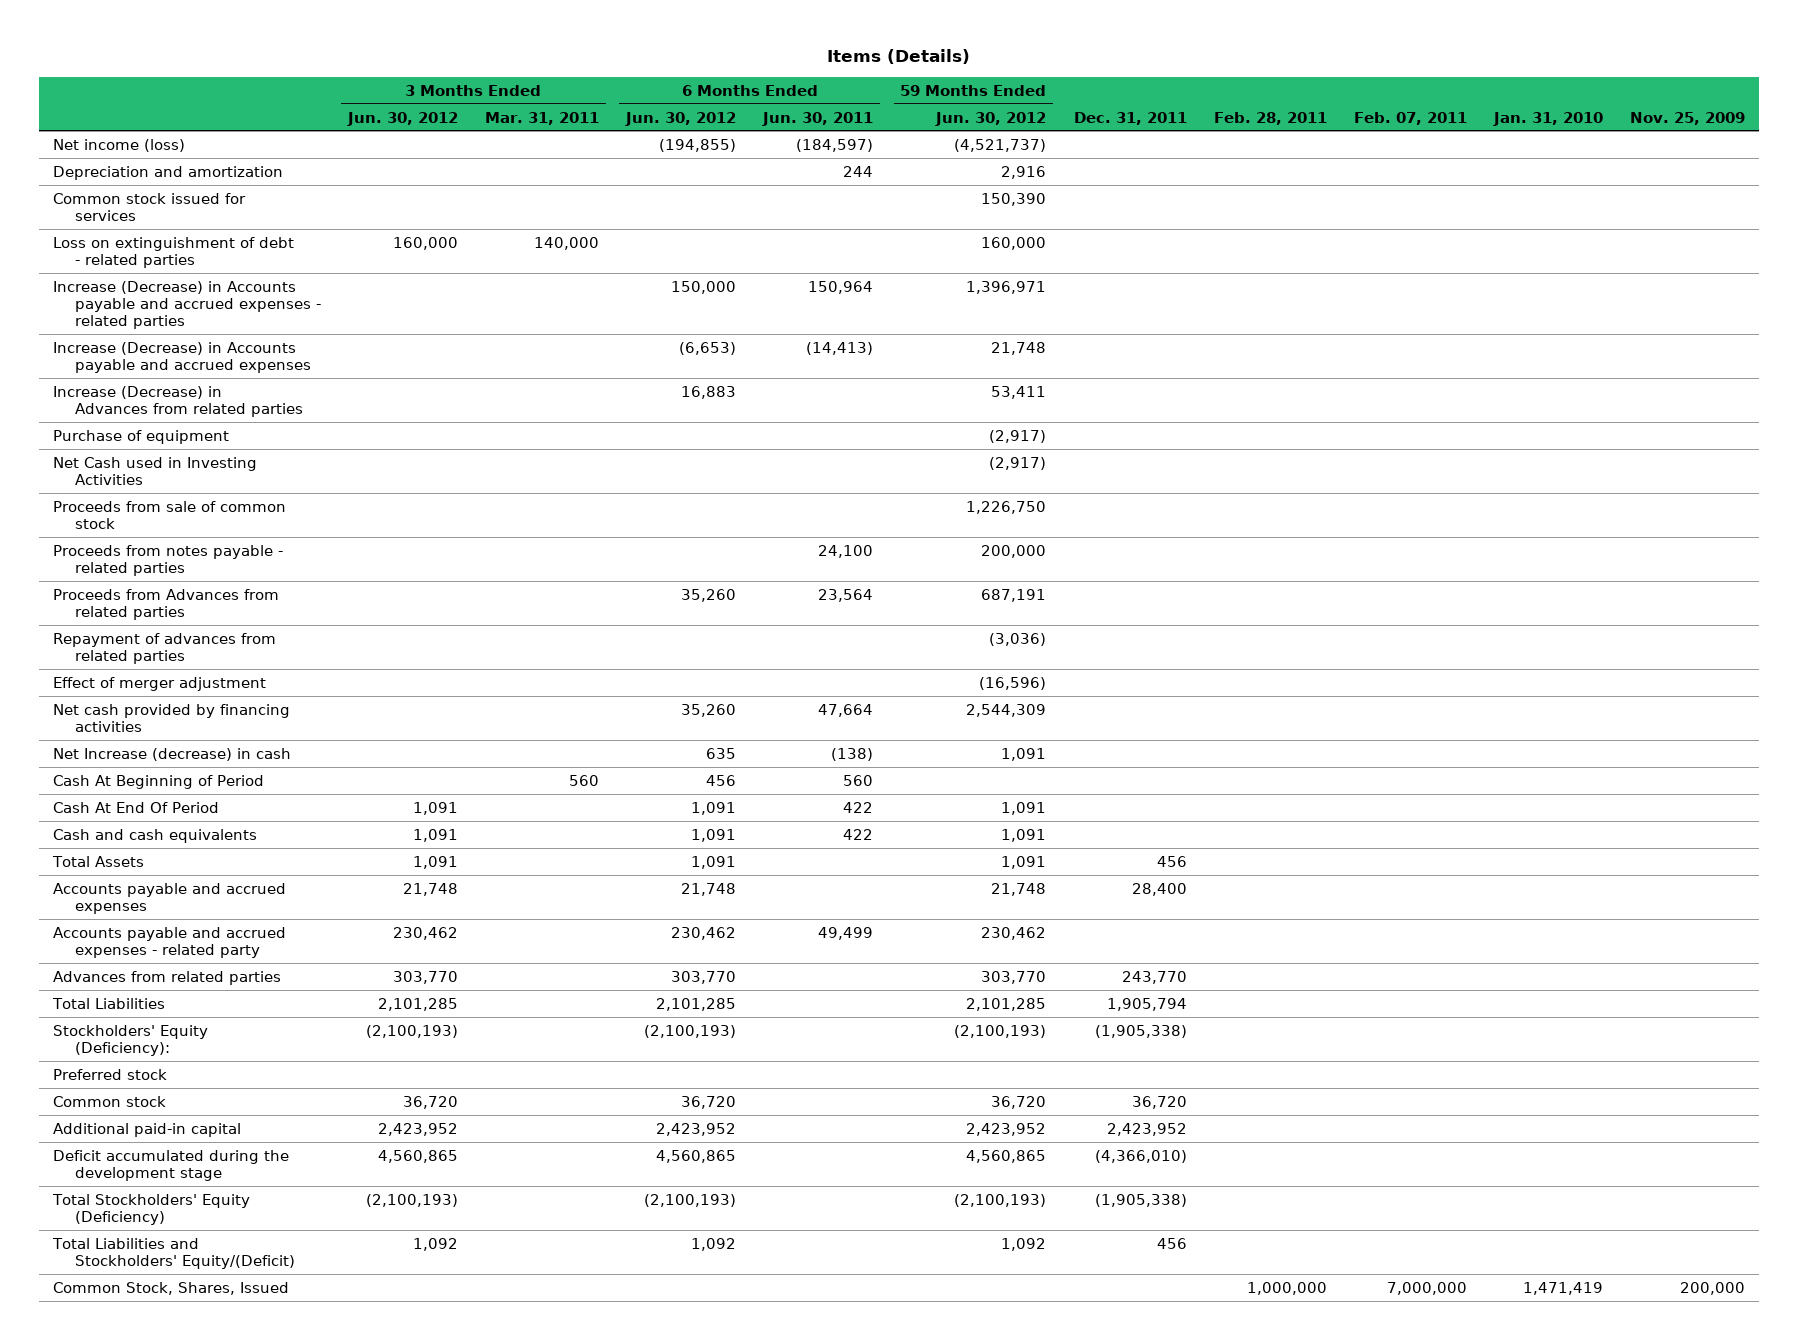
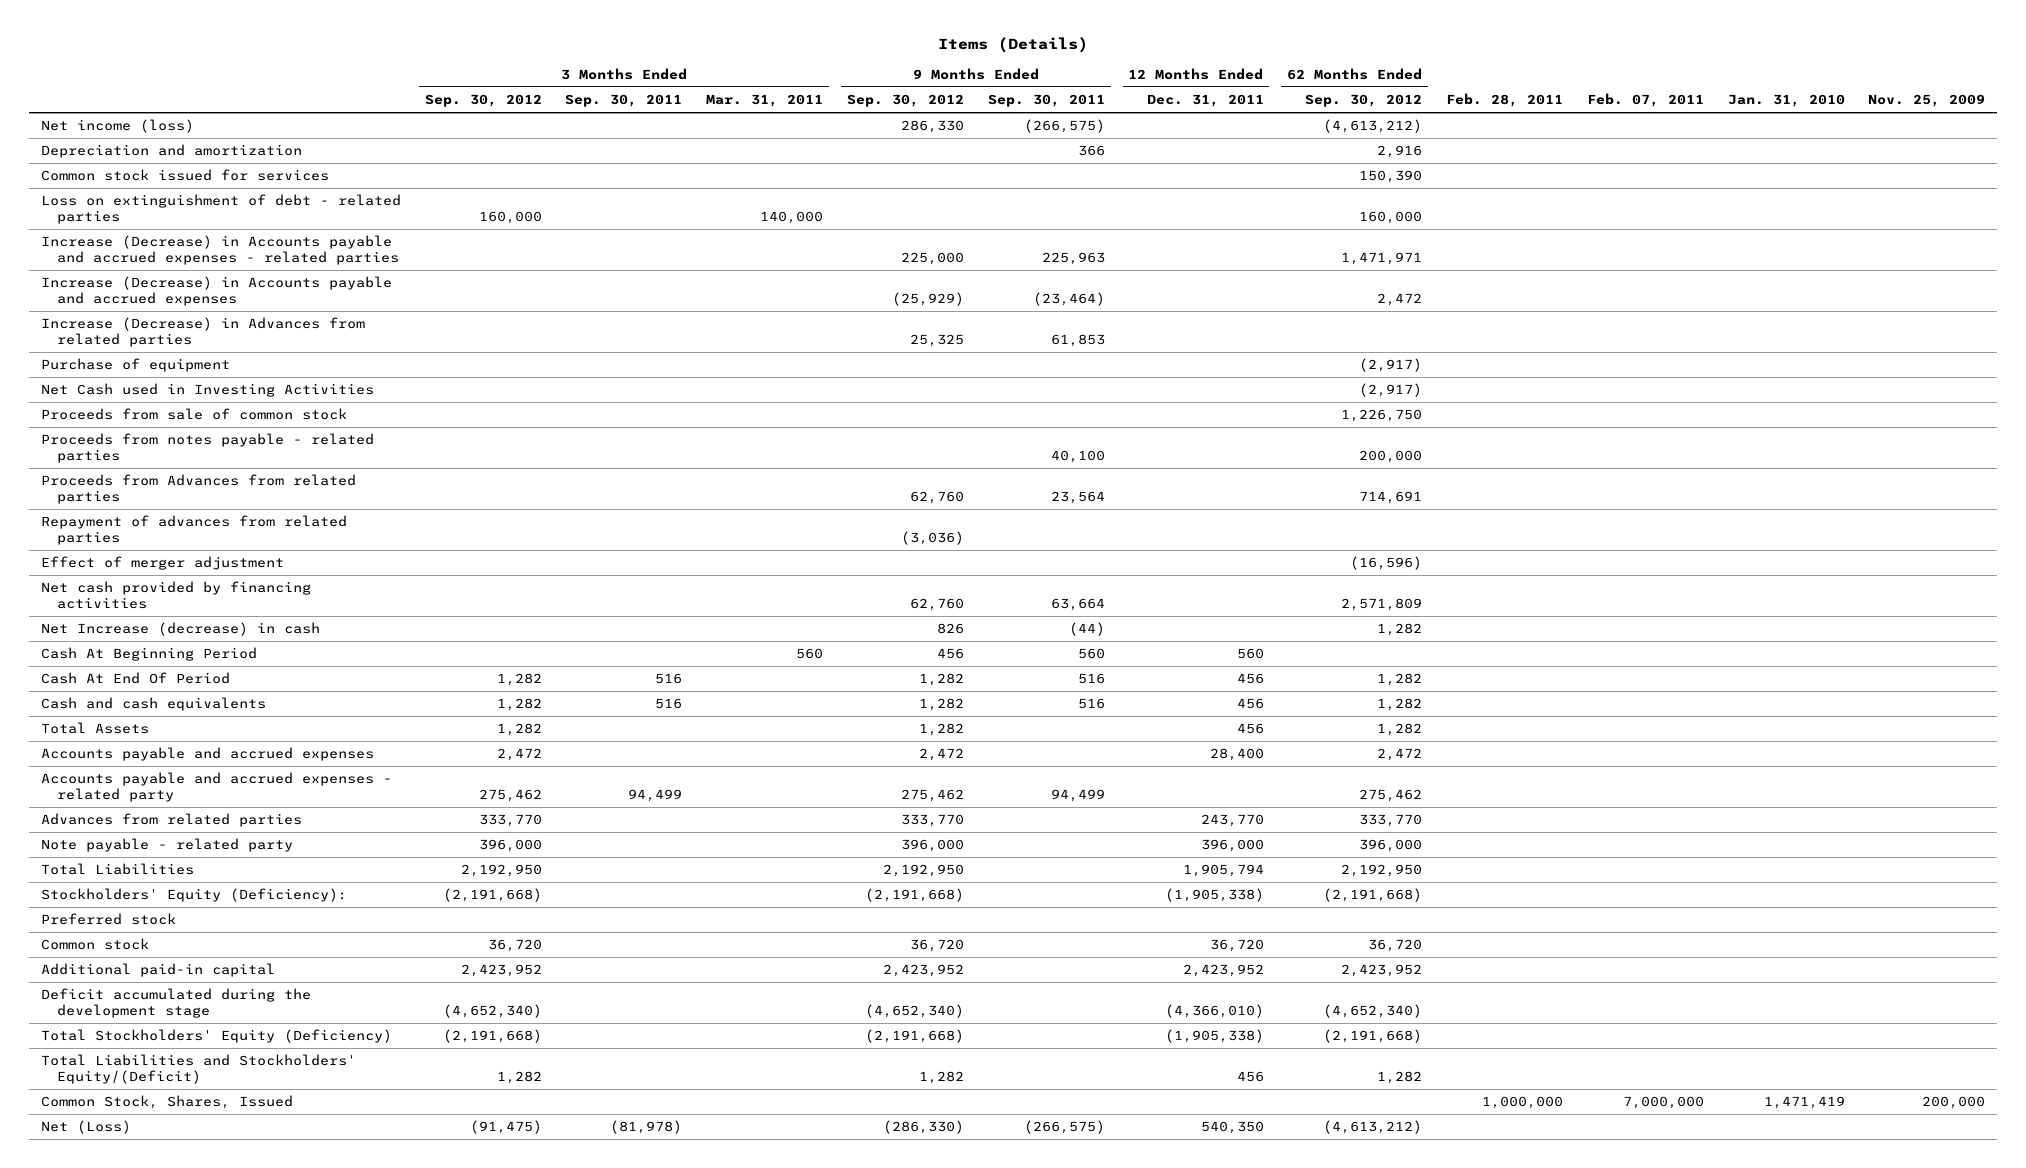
- | 3 Months Ended Jun. 30, 2012 | 3 Months Ended Mar. 31, 2011 | 6 Months Ended Jun. 30, 2012 | 6 Months Ended Jun. 30, 2011 | 59 Months Ended Jun. 30, 2012 | Dec. 31, 2011 | Feb. 28, 2011 | Feb. 07, 2011 | Jan. 31, 2010 | Nov. 25, 2009
+ | 3 Months Ended Sep. 30, 2012 | 3 Months Ended Sep. 30, 2011 | 3 Months Ended Mar. 31, 2011 | 9 Months Ended Sep. 30, 2012 | 9 Months Ended Sep. 30, 2011 | 12 Months Ended Dec. 31, 2011 | 62 Months Ended Sep. 30, 2012 | Feb. 28, 2011 | Feb. 07, 2011 | Jan. 31, 2010 | Nov. 25, 2009
- Cash At Beginning of Period | | 560 | 456 | 560 | | | | | |
+ Cash At Beginning Period | | | 560 | 456 | 560 | 560 | | | | |
+ Note payable - related party | 396,000 | | | 396,000 | | 396,000 | 396,000 | | | |
+ Net (Loss) | (91,475) | (81,978) | | (286,330) | (266,575) | 540,350 | (4,613,212) | | | |

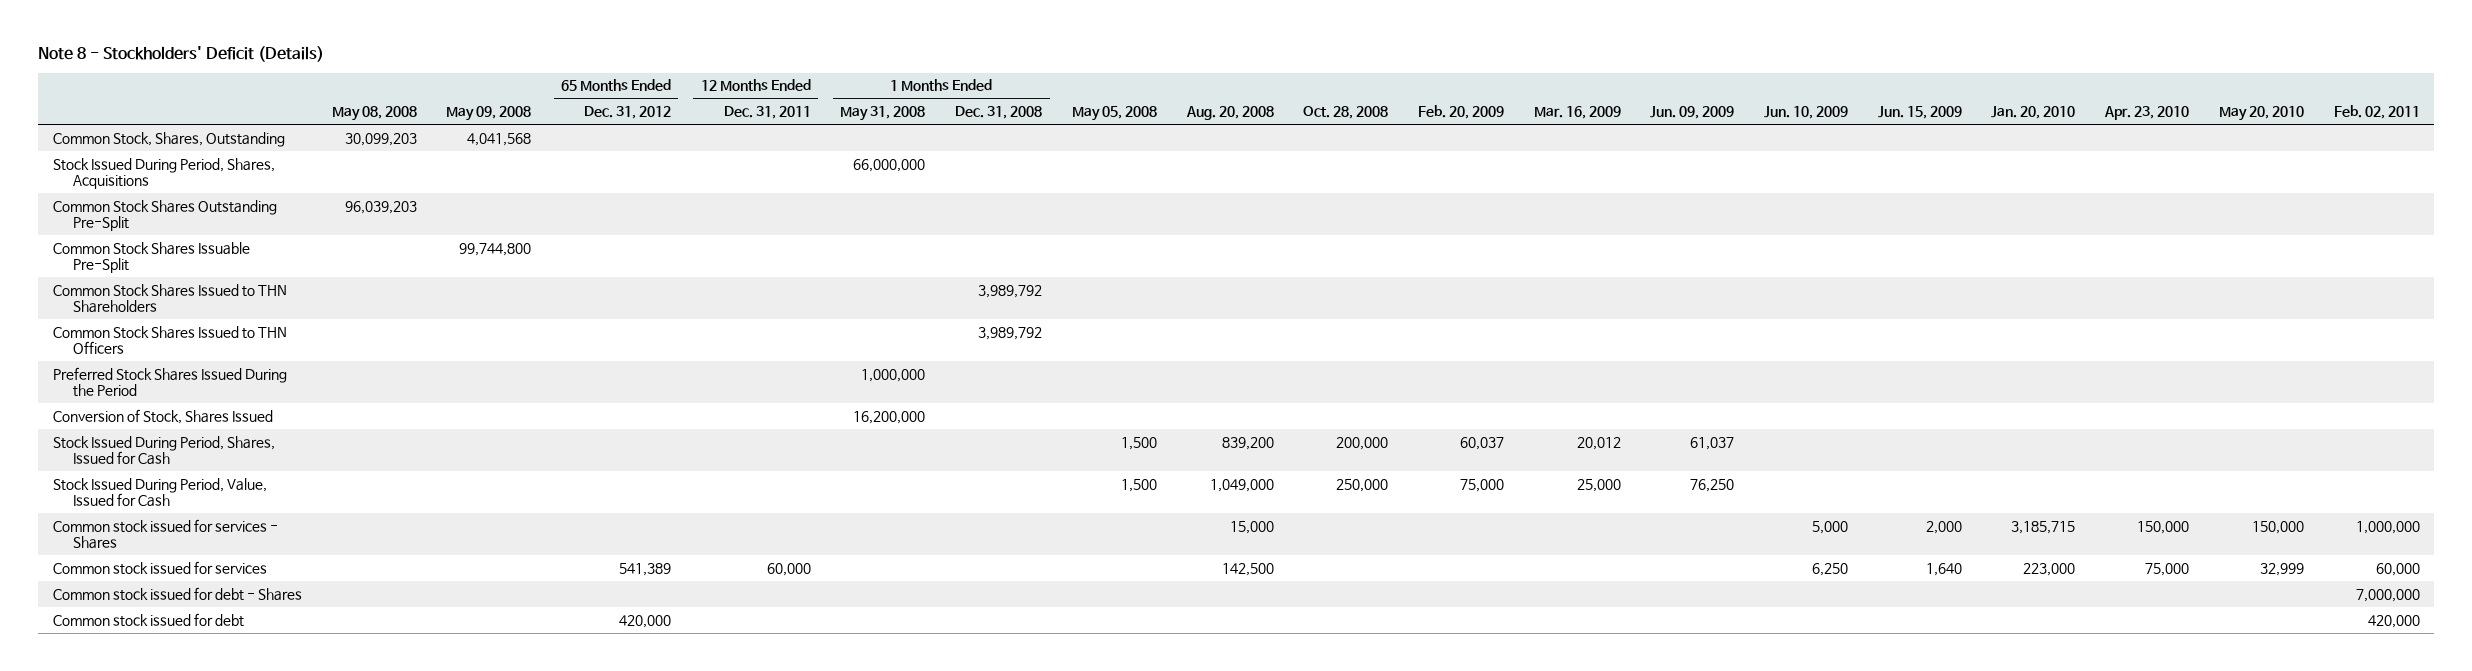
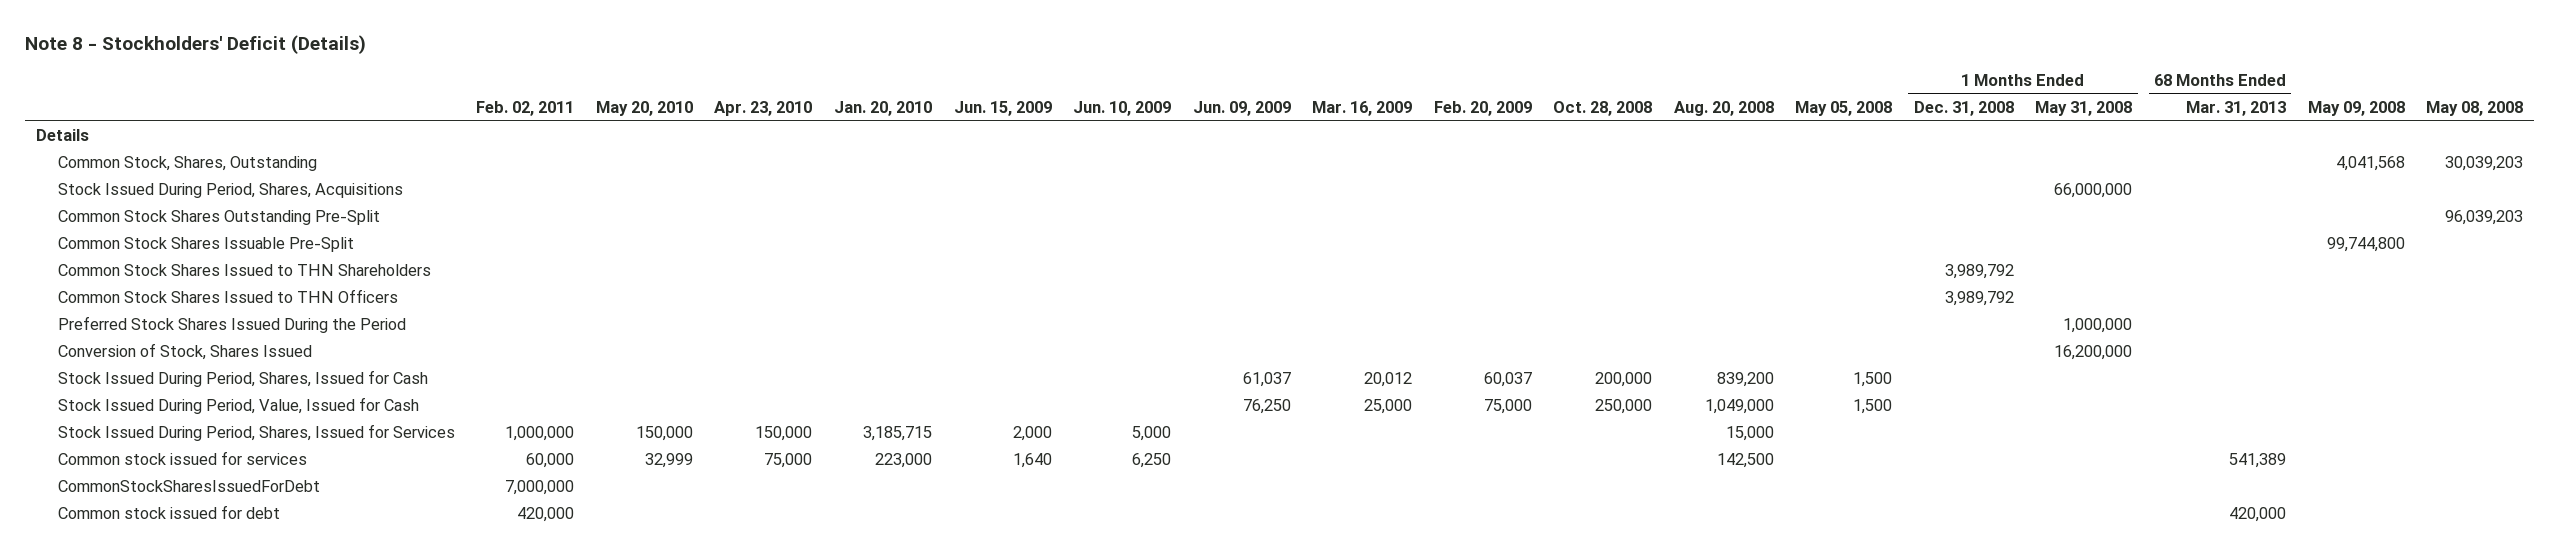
- | May 08, 2008 | May 09, 2008 | 65 Months Ended Dec. 31, 2012 | 12 Months Ended Dec. 31, 2011 | 1 Months Ended May 31, 2008 | 1 Months Ended Dec. 31, 2008 | May 05, 2008 | Aug. 20, 2008 | Oct. 28, 2008 | Feb. 20, 2009 | Mar. 16, 2009 | Jun. 09, 2009 | Jun. 10, 2009 | Jun. 15, 2009 | Jan. 20, 2010 | Apr. 23, 2010 | May 20, 2010 | Feb. 02, 2011
+ | Feb. 02, 2011 | May 20, 2010 | Apr. 23, 2010 | Jan. 20, 2010 | Jun. 15, 2009 | Jun. 10, 2009 | Jun. 09, 2009 | Mar. 16, 2009 | Feb. 20, 2009 | Oct. 28, 2008 | Aug. 20, 2008 | May 05, 2008 | 1 Months Ended Dec. 31, 2008 | 1 Months Ended May 31, 2008 | 68 Months Ended Mar. 31, 2013 | May 09, 2008 | May 08, 2008
- Common Stock, Shares, Outstanding | 30,099,203 | 4,041,568 | | | | | | | | | | | | | | | |
+ Details
+ Common Stock, Shares, Outstanding | | | | | | | | | | | | | | | | 4,041,568 | 30,039,203
- Common stock issued for services - Shares | | | | | | | | 15,000 | | | | | 5,000 | 2,000 | 3,185,715 | 150,000 | 150,000 | 1,000,000
+ Stock Issued During Period, Shares, Issued for Services | 1,000,000 | 150,000 | 150,000 | 3,185,715 | 2,000 | 5,000 | | | | | 15,000 | | | | | |
- Common stock issued for debt - Shares | | | | | | | | | | | | | | | | | | 7,000,000
+ CommonStockSharesIssuedForDebt | 7,000,000 | | | | | | | | | | | | | | | |

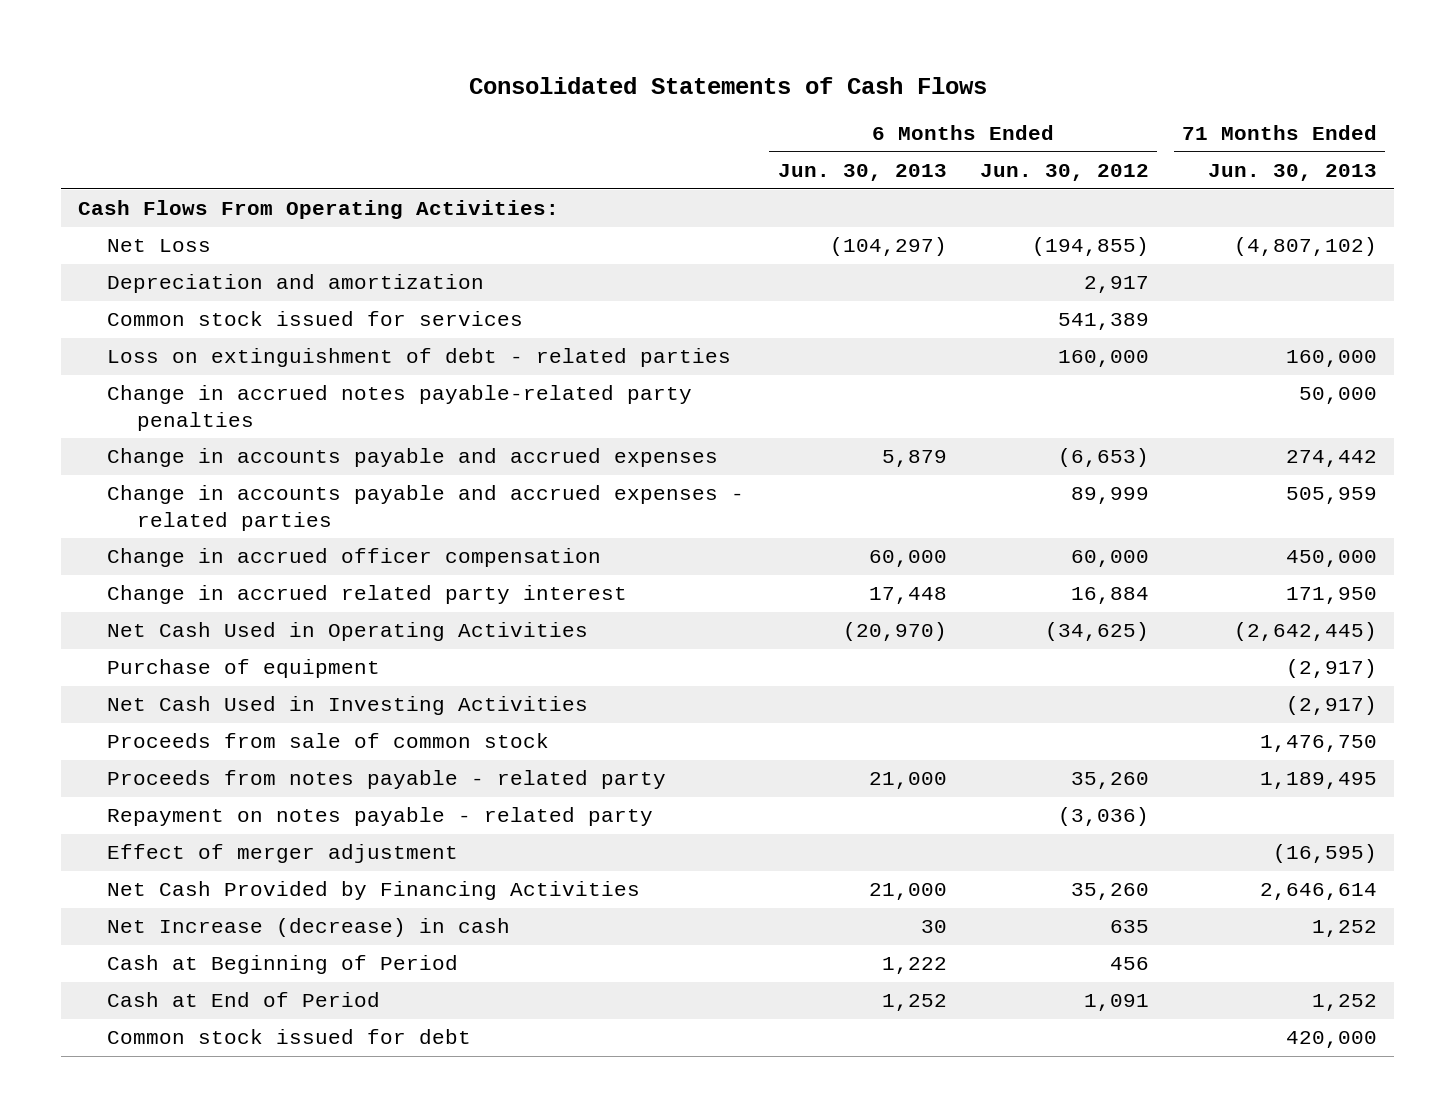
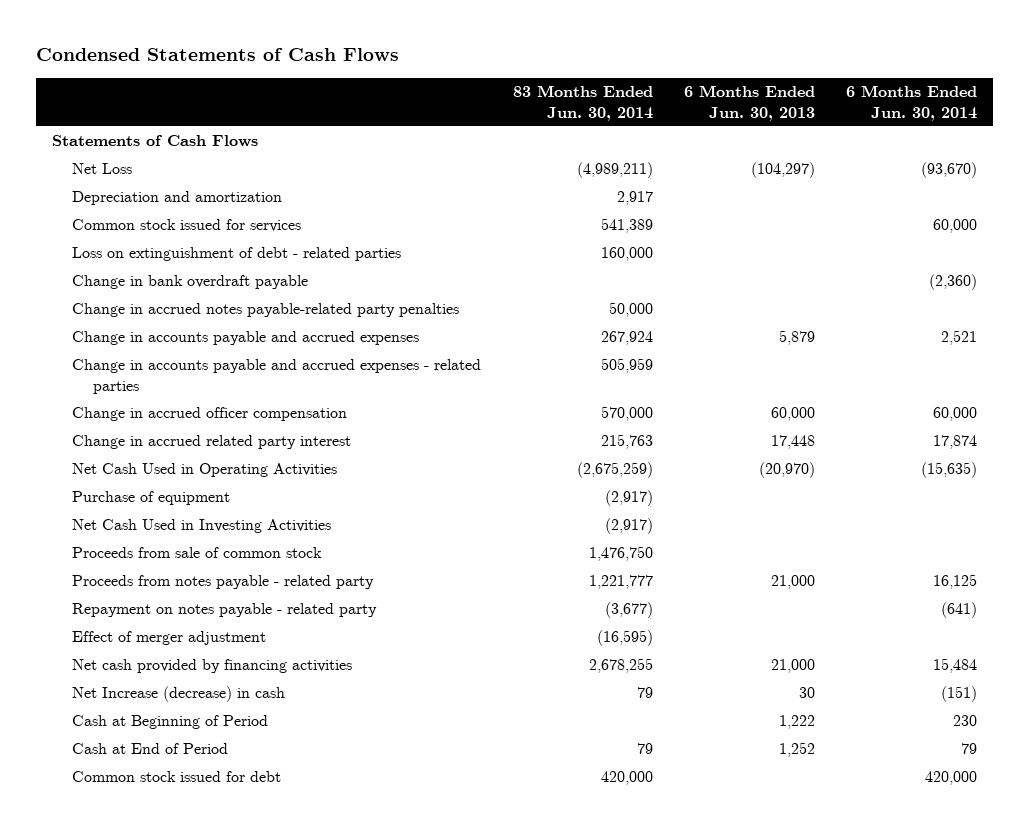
- Consolidated Statements of Cash Flows
+ Condensed Statements of Cash Flows
- | 6 Months Ended Jun. 30, 2013 | 6 Months Ended Jun. 30, 2012 | 71 Months Ended Jun. 30, 2013
+ | 83 Months Ended Jun. 30, 2014 | 6 Months Ended Jun. 30, 2013 | 6 Months Ended Jun. 30, 2014
- Cash Flows From Operating Activities:
+ Statements of Cash Flows
+ Change in bank overdraft payable | | | (2,360)
- Net Cash Provided by Financing Activities | 21,000 | 35,260 | 2,646,614
+ Net cash provided by financing activities | 2,678,255 | 21,000 | 15,484

